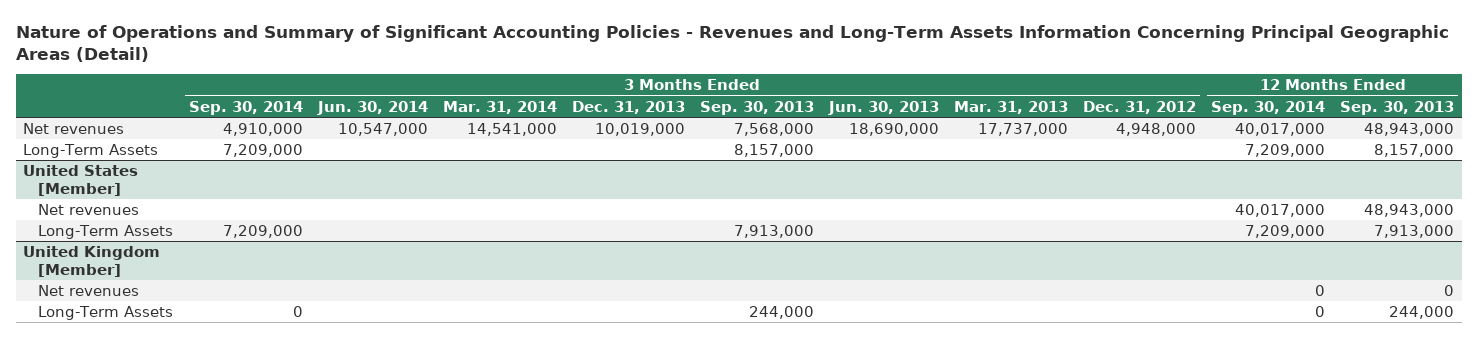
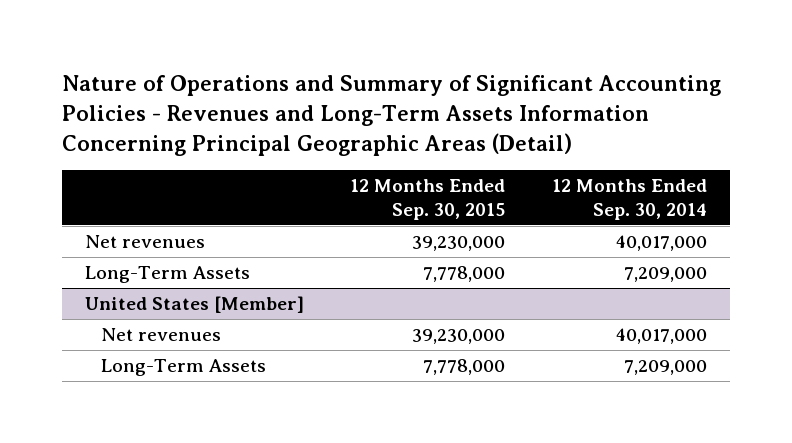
- | 3 Months Ended Sep. 30, 2014 | 3 Months Ended Jun. 30, 2014 | 3 Months Ended Mar. 31, 2014 | 3 Months Ended Dec. 31, 2013 | 3 Months Ended Sep. 30, 2013 | 3 Months Ended Jun. 30, 2013 | 3 Months Ended Mar. 31, 2013 | 3 Months Ended Dec. 31, 2012 | 12 Months Ended Sep. 30, 2014 | 12 Months Ended Sep. 30, 2013
+ | 12 Months Ended Sep. 30, 2015 | 12 Months Ended Sep. 30, 2014
- United Kingdom [Member]
- Net revenues | | | | | | | | | 0 | 0
- Long-Term Assets | 0 | | | | 244,000 | | | | 0 | 244,000

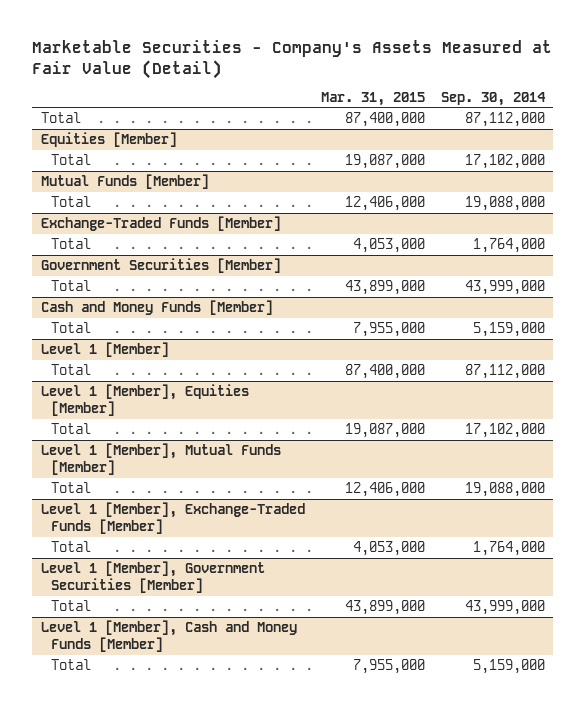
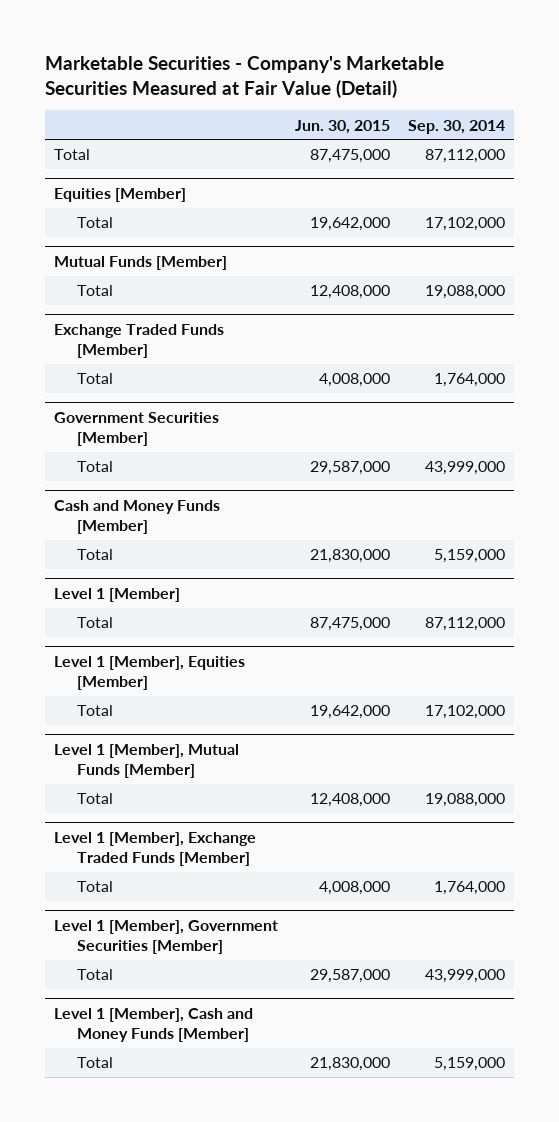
- Marketable Securities - Company's Assets Measured at Fair Value (Detail)
+ Marketable Securities - Company's Marketable Securities Measured at Fair Value (Detail)
- | Mar. 31, 2015 | Sep. 30, 2014
+ | Jun. 30, 2015 | Sep. 30, 2014
- Exchange-Traded Funds [Member]
+ Exchange Traded Funds [Member]
- Level 1 [Member], Exchange-Traded Funds [Member]
+ Level 1 [Member], Exchange Traded Funds [Member]

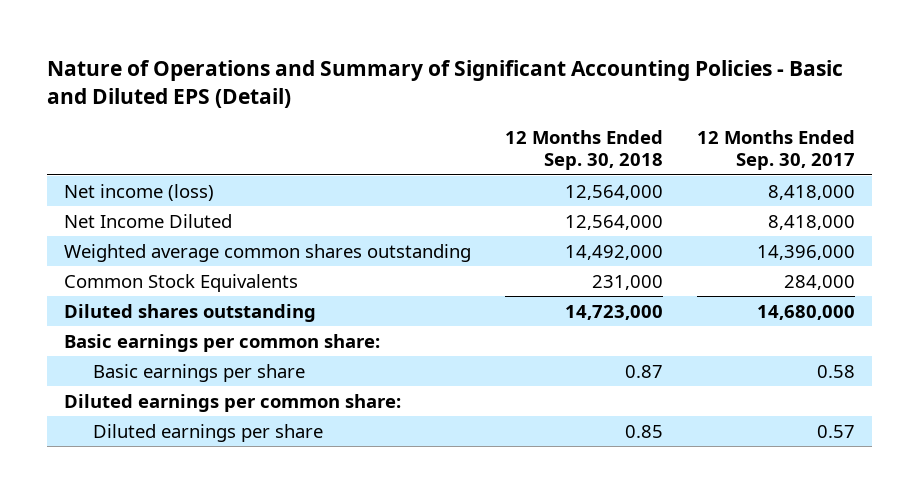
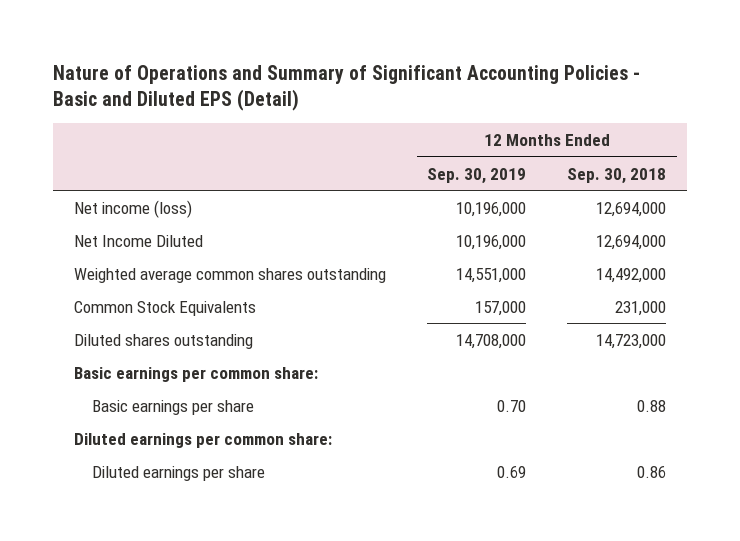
- | 12 Months Ended Sep. 30, 2018 | 12 Months Ended Sep. 30, 2017
+ | 12 Months Ended Sep. 30, 2019 | 12 Months Ended Sep. 30, 2018
- Net income (loss) | 12,564,000 | 8,418,000
- Net Income Diluted | 12,564,000 | 8,418,000
+ Net income (loss) | 10,196,000 | 12,694,000
+ Net Income Diluted | 10,196,000 | 12,694,000
- Basic earnings per share | 0.87 | 0.58
+ Basic earnings per share | 0.70 | 0.88
- Diluted earnings per share | 0.85 | 0.57
+ Diluted earnings per share | 0.69 | 0.86

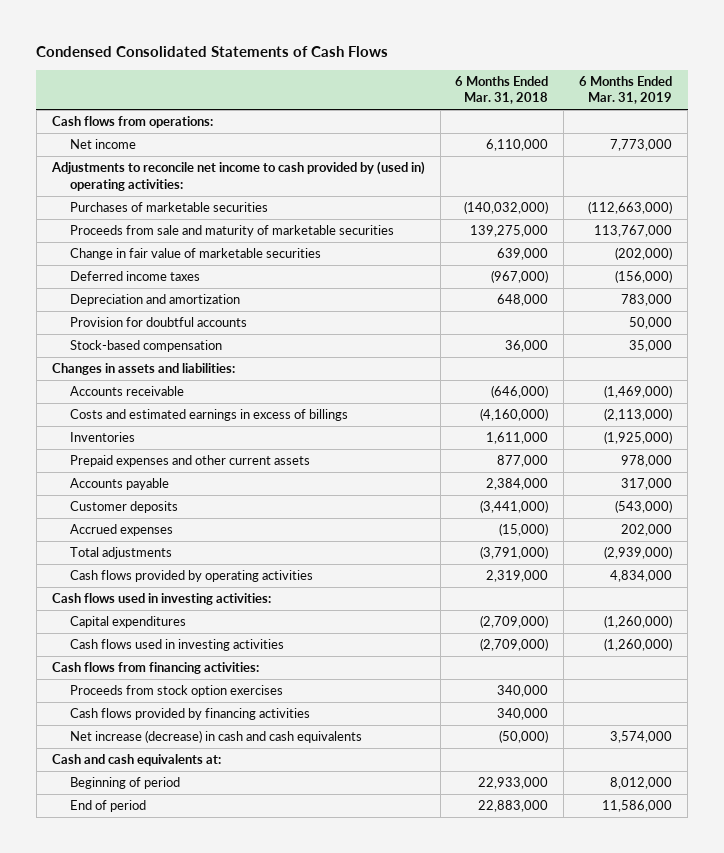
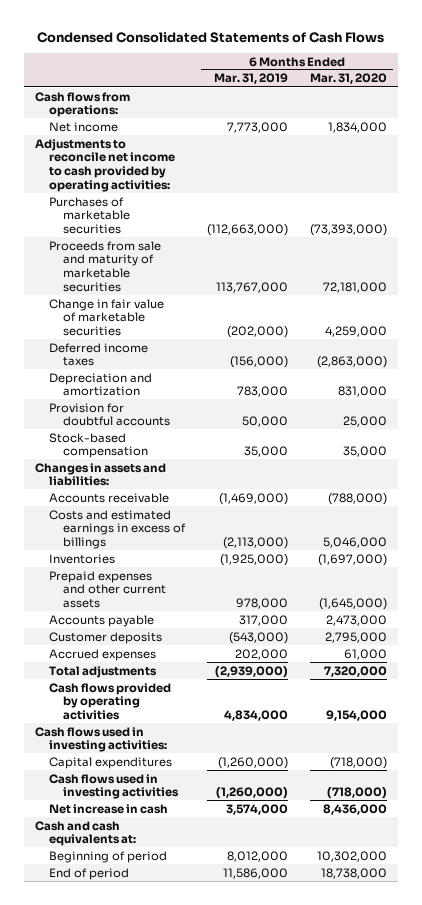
- | 6 Months Ended Mar. 31, 2018 | 6 Months Ended Mar. 31, 2019
+ | 6 Months Ended Mar. 31, 2019 | 6 Months Ended Mar. 31, 2020
- Adjustments to reconcile net income to cash provided by (used in) operating activities:
+ Adjustments to reconcile net income to cash provided by operating activities:
- Cash flows from financing activities:
- Proceeds from stock option exercises | 340,000 |
- Cash flows provided by financing activities | 340,000 |
- Net increase (decrease) in cash and cash equivalents | (50,000) | 3,574,000
+ Net increase in cash | 3,574,000 | 8,436,000

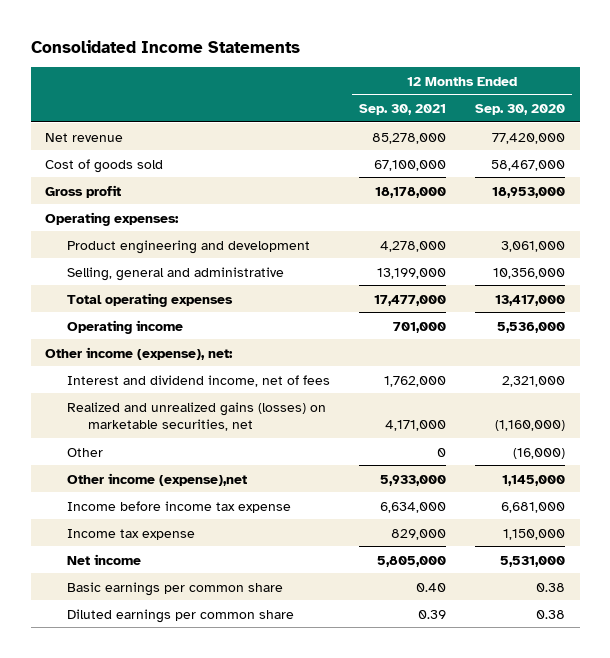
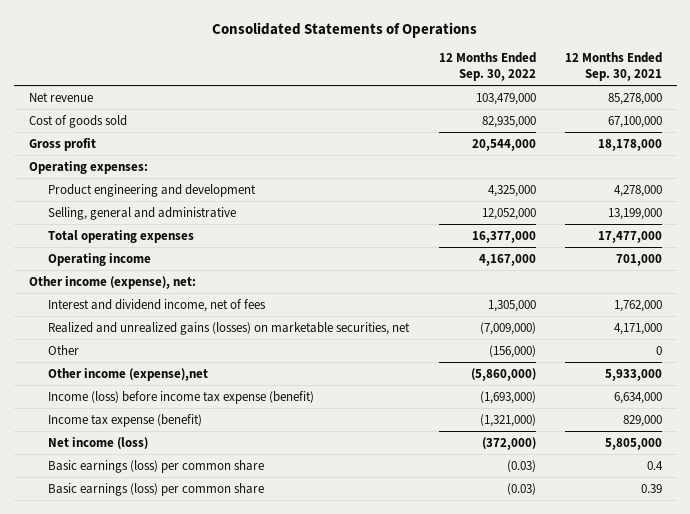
- Consolidated Income Statements
+ Consolidated Statements of Operations
- | 12 Months Ended Sep. 30, 2021 | 12 Months Ended Sep. 30, 2020
+ | 12 Months Ended Sep. 30, 2022 | 12 Months Ended Sep. 30, 2021
- Income before income tax expense | 6,634,000 | 6,681,000
- Income tax expense | 829,000 | 1,150,000
- Net income | 5,805,000 | 5,531,000
- Basic earnings per common share | 0.40 | 0.38
- Diluted earnings per common share | 0.39 | 0.38
+ Income (loss) before income tax expense (benefit) | (1,693,000) | 6,634,000
+ Income tax expense (benefit) | (1,321,000) | 829,000
+ Net income (loss) | (372,000) | 5,805,000
+ Basic earnings (loss) per common share | (0.03) | 0.4
+ Basic earnings (loss) per common share | (0.03) | 0.39

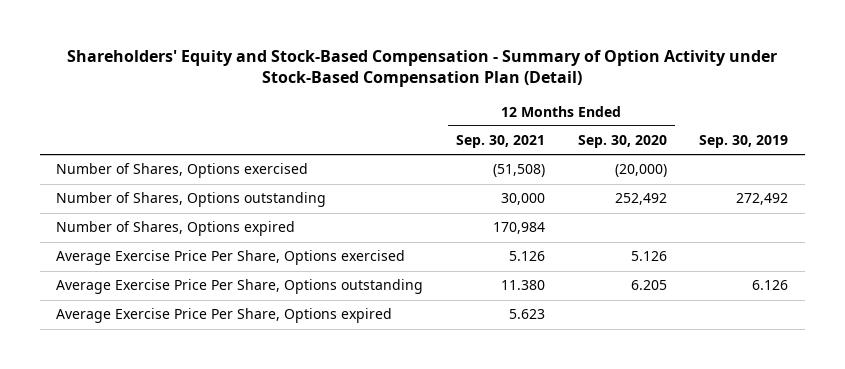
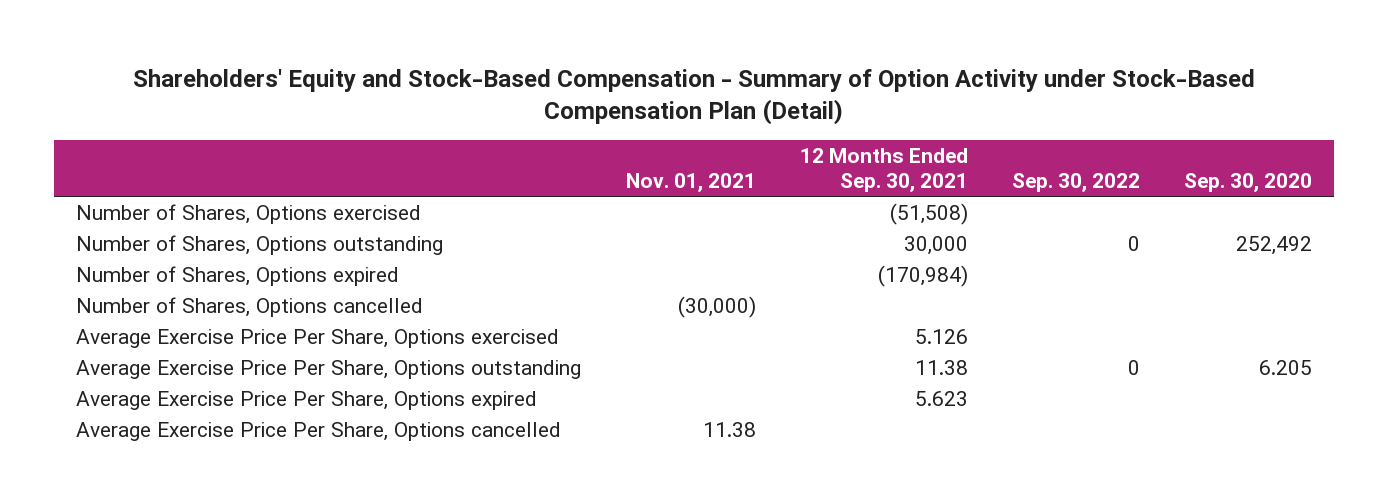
- | 12 Months Ended Sep. 30, 2021 | 12 Months Ended Sep. 30, 2020 | Sep. 30, 2019
+ | Nov. 01, 2021 | 12 Months Ended Sep. 30, 2021 | Sep. 30, 2022 | Sep. 30, 2020
- Number of Shares, Options expired | 170,984 | |
+ Number of Shares, Options expired | | (170,984) | |
+ Number of Shares, Options cancelled | (30,000) | | |
- Average Exercise Price Per Share, Options outstanding | 11.380 | 6.205 | 6.126
+ Average Exercise Price Per Share, Options outstanding | | 11.38 | 0 | 6.205
+ Average Exercise Price Per Share, Options cancelled | 11.38 | | |

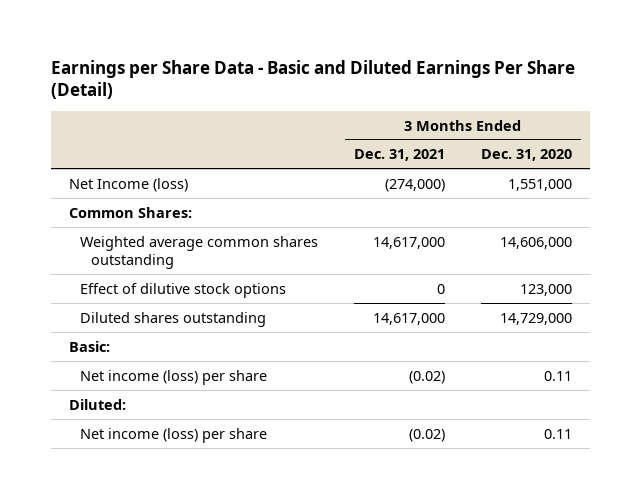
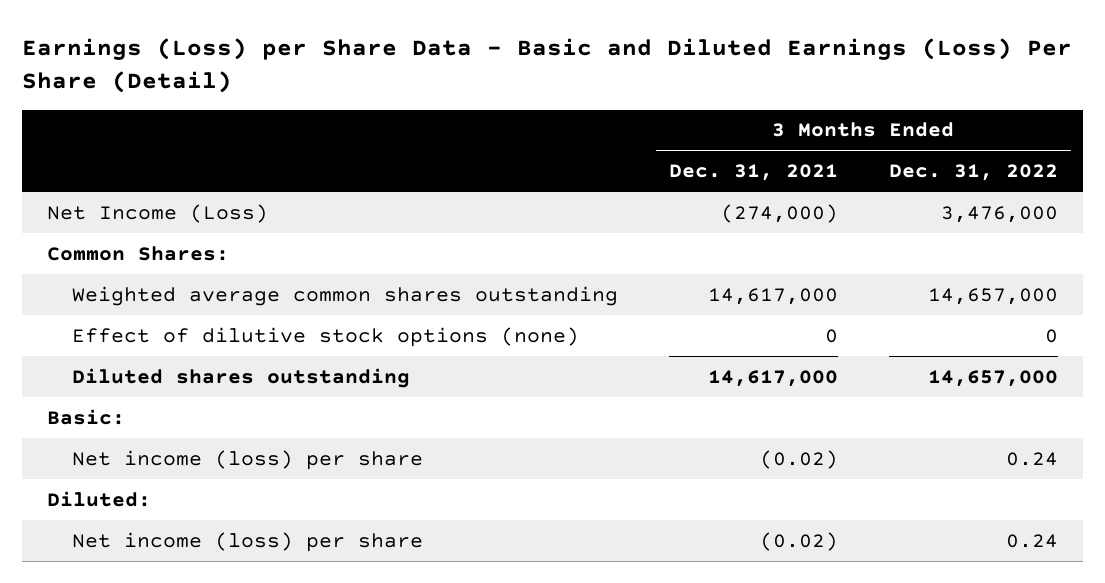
- Earnings per Share Data - Basic and Diluted Earnings Per Share (Detail)
+ Earnings (Loss) per Share Data - Basic and Diluted Earnings (Loss) Per Share (Detail)
- | 3 Months Ended Dec. 31, 2021 | 3 Months Ended Dec. 31, 2020
+ | 3 Months Ended Dec. 31, 2021 | 3 Months Ended Dec. 31, 2022
- Net Income (loss) | (274,000) | 1,551,000
+ Net Income (Loss) | (274,000) | 3,476,000
- Effect of dilutive stock options | 0 | 123,000
+ Effect of dilutive stock options (none) | 0 | 0

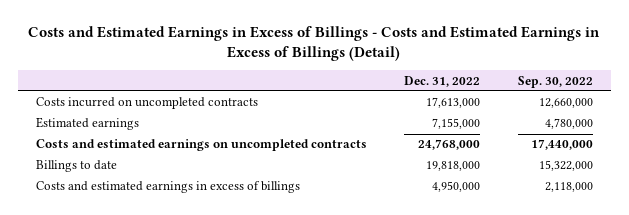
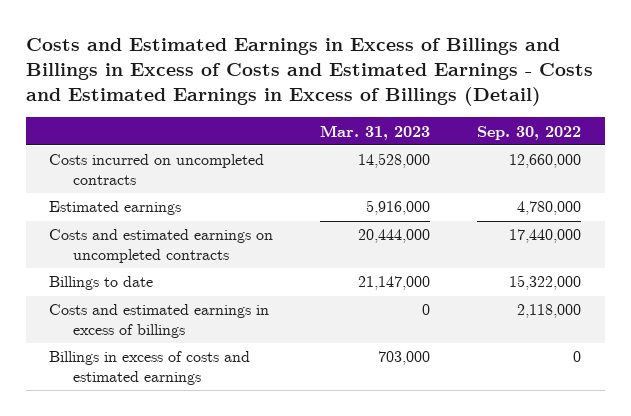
- Costs and Estimated Earnings in Excess of Billings - Costs and Estimated Earnings in Excess of Billings (Detail)
+ Costs and Estimated Earnings in Excess of Billings and Billings in Excess of Costs and Estimated Earnings - Costs and Estimated Earnings in Excess of Billings (Detail)
- | Dec. 31, 2022 | Sep. 30, 2022
+ | Mar. 31, 2023 | Sep. 30, 2022
+ Billings in excess of costs and estimated earnings | 703,000 | 0

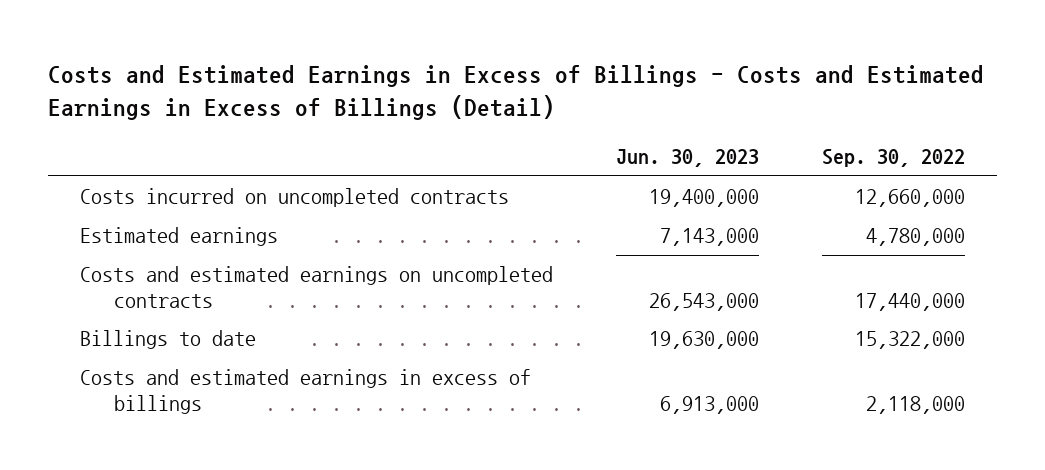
- Costs and Estimated Earnings in Excess of Billings and Billings in Excess of Costs and Estimated Earnings - Costs and Estimated Earnings in Excess of Billings (Detail)
+ Costs and Estimated Earnings in Excess of Billings - Costs and Estimated Earnings in Excess of Billings (Detail)
- | Mar. 31, 2023 | Sep. 30, 2022
+ | Jun. 30, 2023 | Sep. 30, 2022
- Billings in excess of costs and estimated earnings | 703,000 | 0

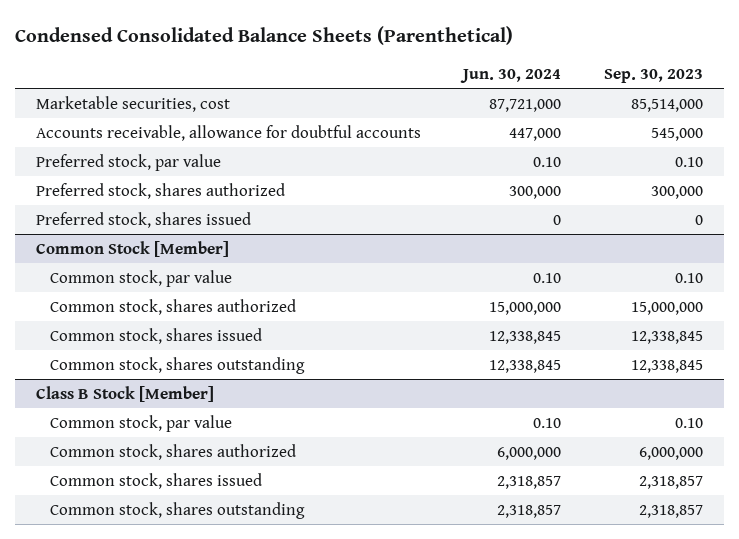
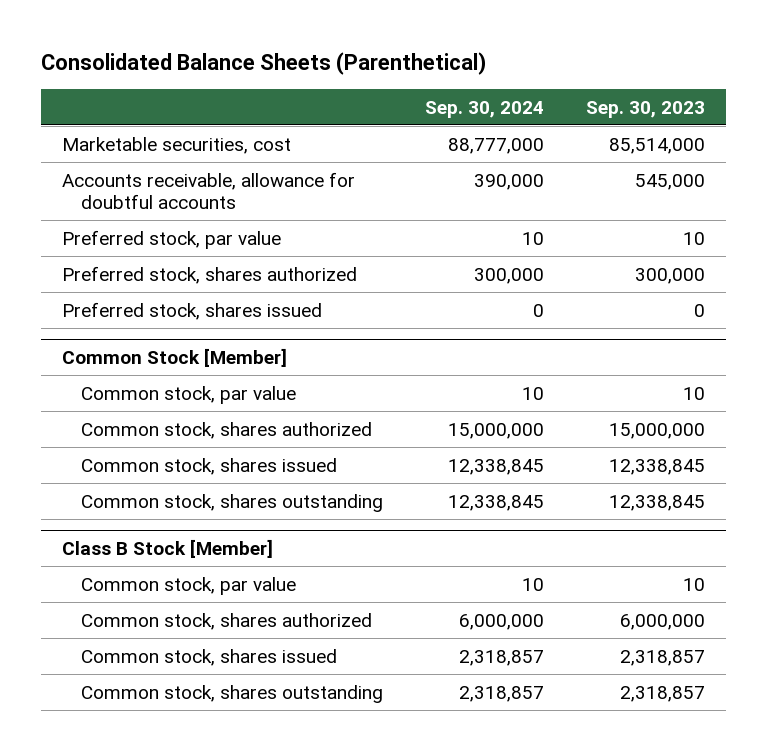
- Condensed Consolidated Balance Sheets (Parenthetical)
+ Consolidated Balance Sheets (Parenthetical)
- | Jun. 30, 2024 | Sep. 30, 2023
+ | Sep. 30, 2024 | Sep. 30, 2023
- Preferred stock, par value | 0.10 | 0.10
+ Preferred stock, par value | 10 | 10
@ Common Stock [Member]
- Common stock, par value | 0.10 | 0.10
+ Common stock, par value | 10 | 10
@ Class B Stock [Member]
- Common stock, par value | 0.10 | 0.10
+ Common stock, par value | 10 | 10

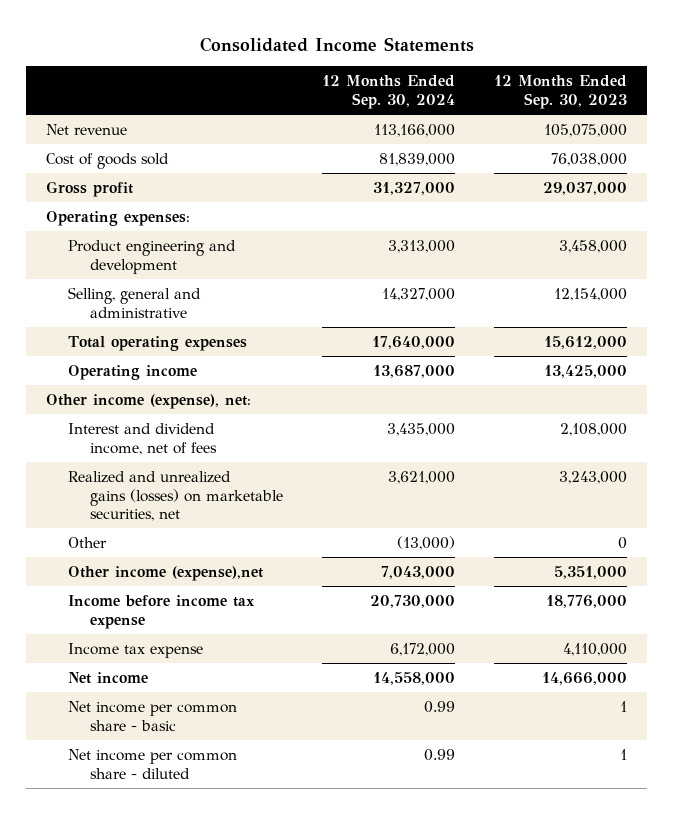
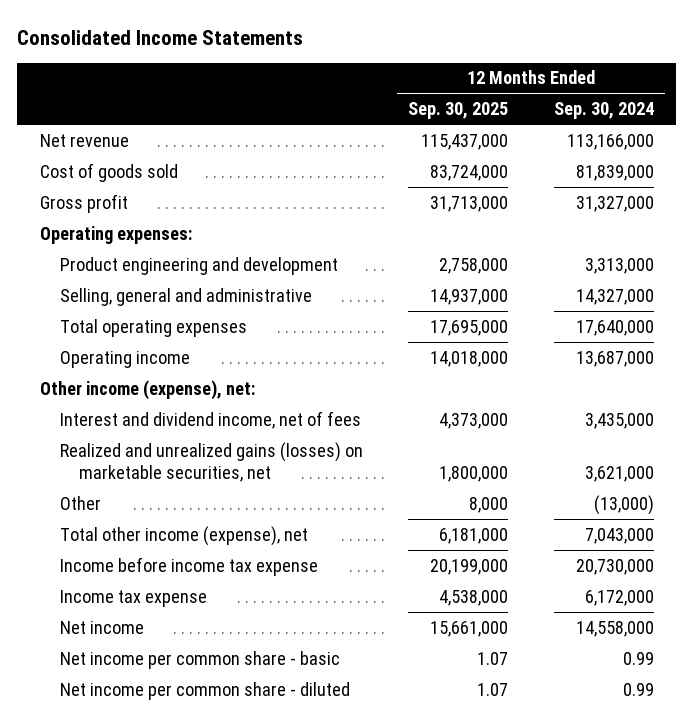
- | 12 Months Ended Sep. 30, 2024 | 12 Months Ended Sep. 30, 2023
+ | 12 Months Ended Sep. 30, 2025 | 12 Months Ended Sep. 30, 2024
- Other income (expense),net | 7,043,000 | 5,351,000
+ Total other income (expense), net | 6,181,000 | 7,043,000

